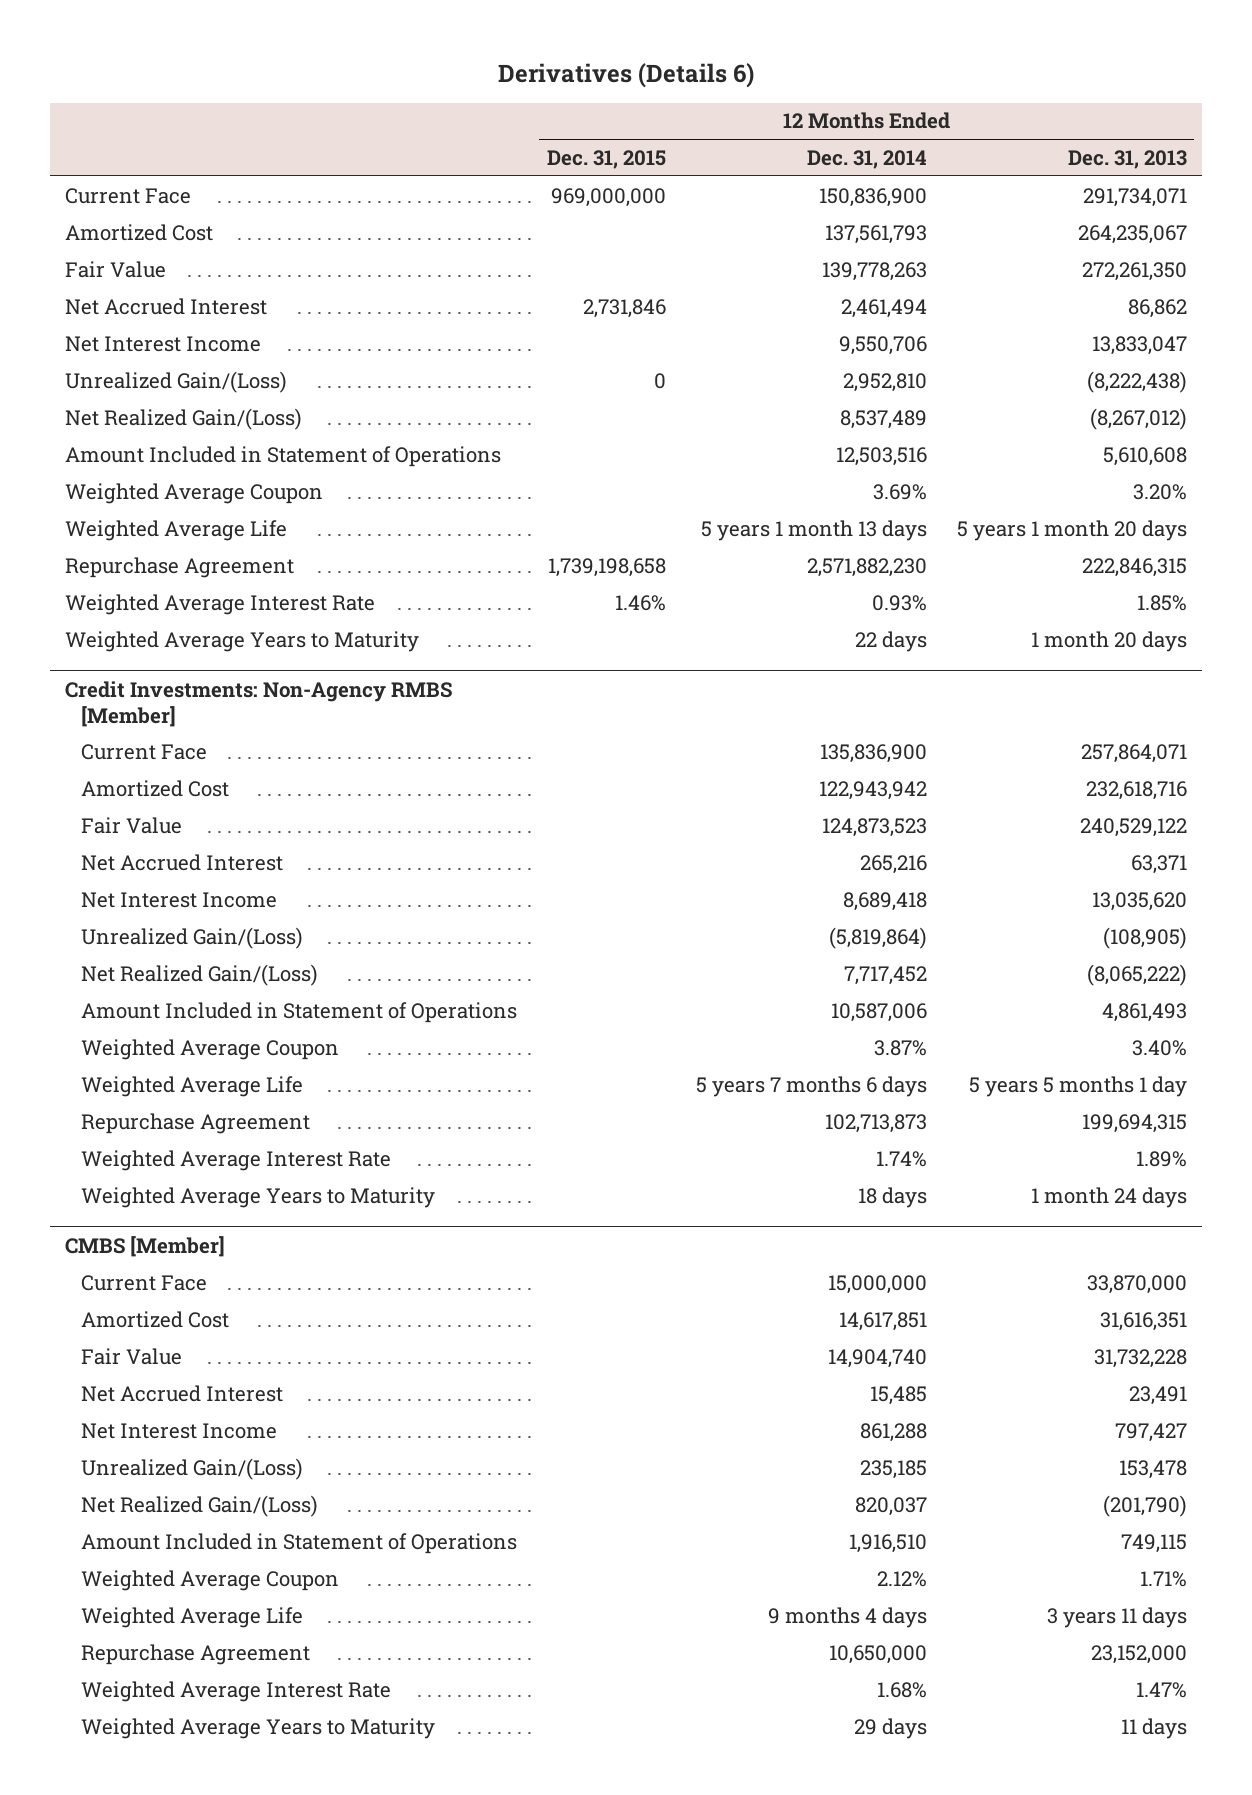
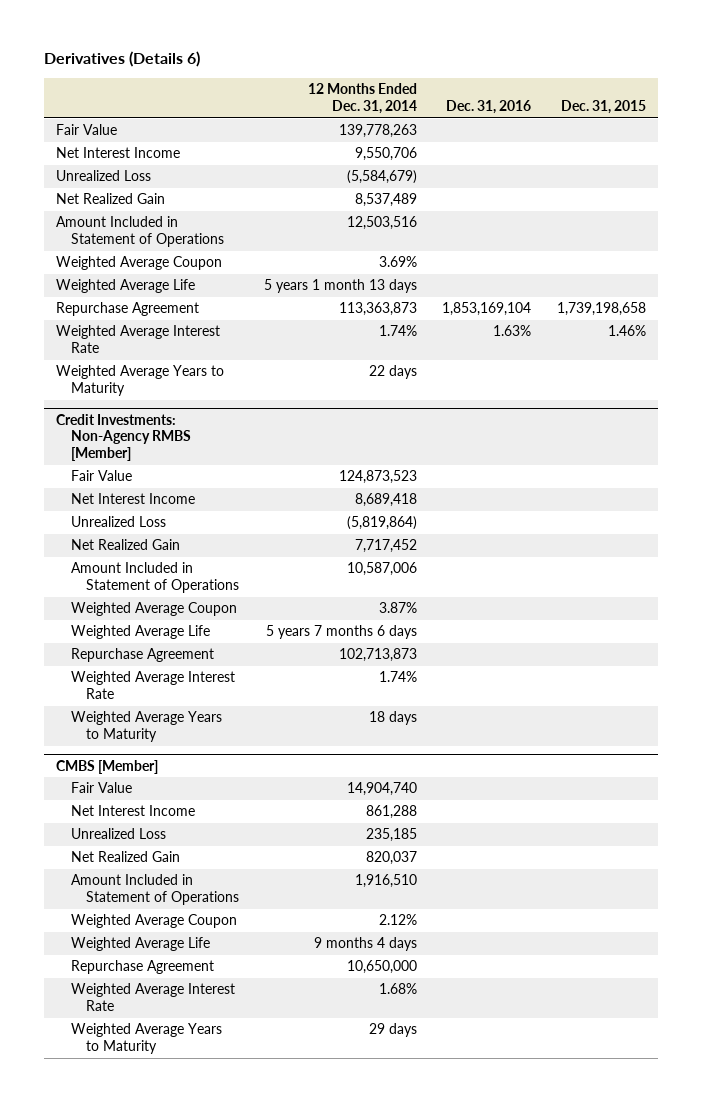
- | 12 Months Ended Dec. 31, 2015 | 12 Months Ended Dec. 31, 2014 | 12 Months Ended Dec. 31, 2013
+ | 12 Months Ended Dec. 31, 2014 | Dec. 31, 2016 | Dec. 31, 2015
- Current Face | 969,000,000 | 150,836,900 | 291,734,071
- Amortized Cost | | 137,561,793 | 264,235,067
- Net Accrued Interest | 2,731,846 | 2,461,494 | 86,862
- Unrealized Gain/(Loss) | 0 | 2,952,810 | (8,222,438)
- Net Realized Gain/(Loss) | | 8,537,489 | (8,267,012)
+ Unrealized Loss | (5,584,679) | |
+ Net Realized Gain | 8,537,489 | |
- Repurchase Agreement | 1,739,198,658 | 2,571,882,230 | 222,846,315
- Weighted Average Interest Rate | 1.46% | 0.93% | 1.85%
+ Repurchase Agreement | 113,363,873 | 1,853,169,104 | 1,739,198,658
+ Weighted Average Interest Rate | 1.74% | 1.63% | 1.46%
@ Credit Investments: Non-Agency RMBS [Member]
- Current Face | | 135,836,900 | 257,864,071
- Amortized Cost | | 122,943,942 | 232,618,716
- Net Accrued Interest | | 265,216 | 63,371
- Unrealized Gain/(Loss) | | (5,819,864) | (108,905)
- Net Realized Gain/(Loss) | | 7,717,452 | (8,065,222)
+ Unrealized Loss | (5,819,864) | |
+ Net Realized Gain | 7,717,452 | |
@ CMBS [Member]
- Current Face | | 15,000,000 | 33,870,000
- Amortized Cost | | 14,617,851 | 31,616,351
- Net Accrued Interest | | 15,485 | 23,491
- Unrealized Gain/(Loss) | | 235,185 | 153,478
- Net Realized Gain/(Loss) | | 820,037 | (201,790)
+ Unrealized Loss | 235,185 | |
+ Net Realized Gain | 820,037 | |

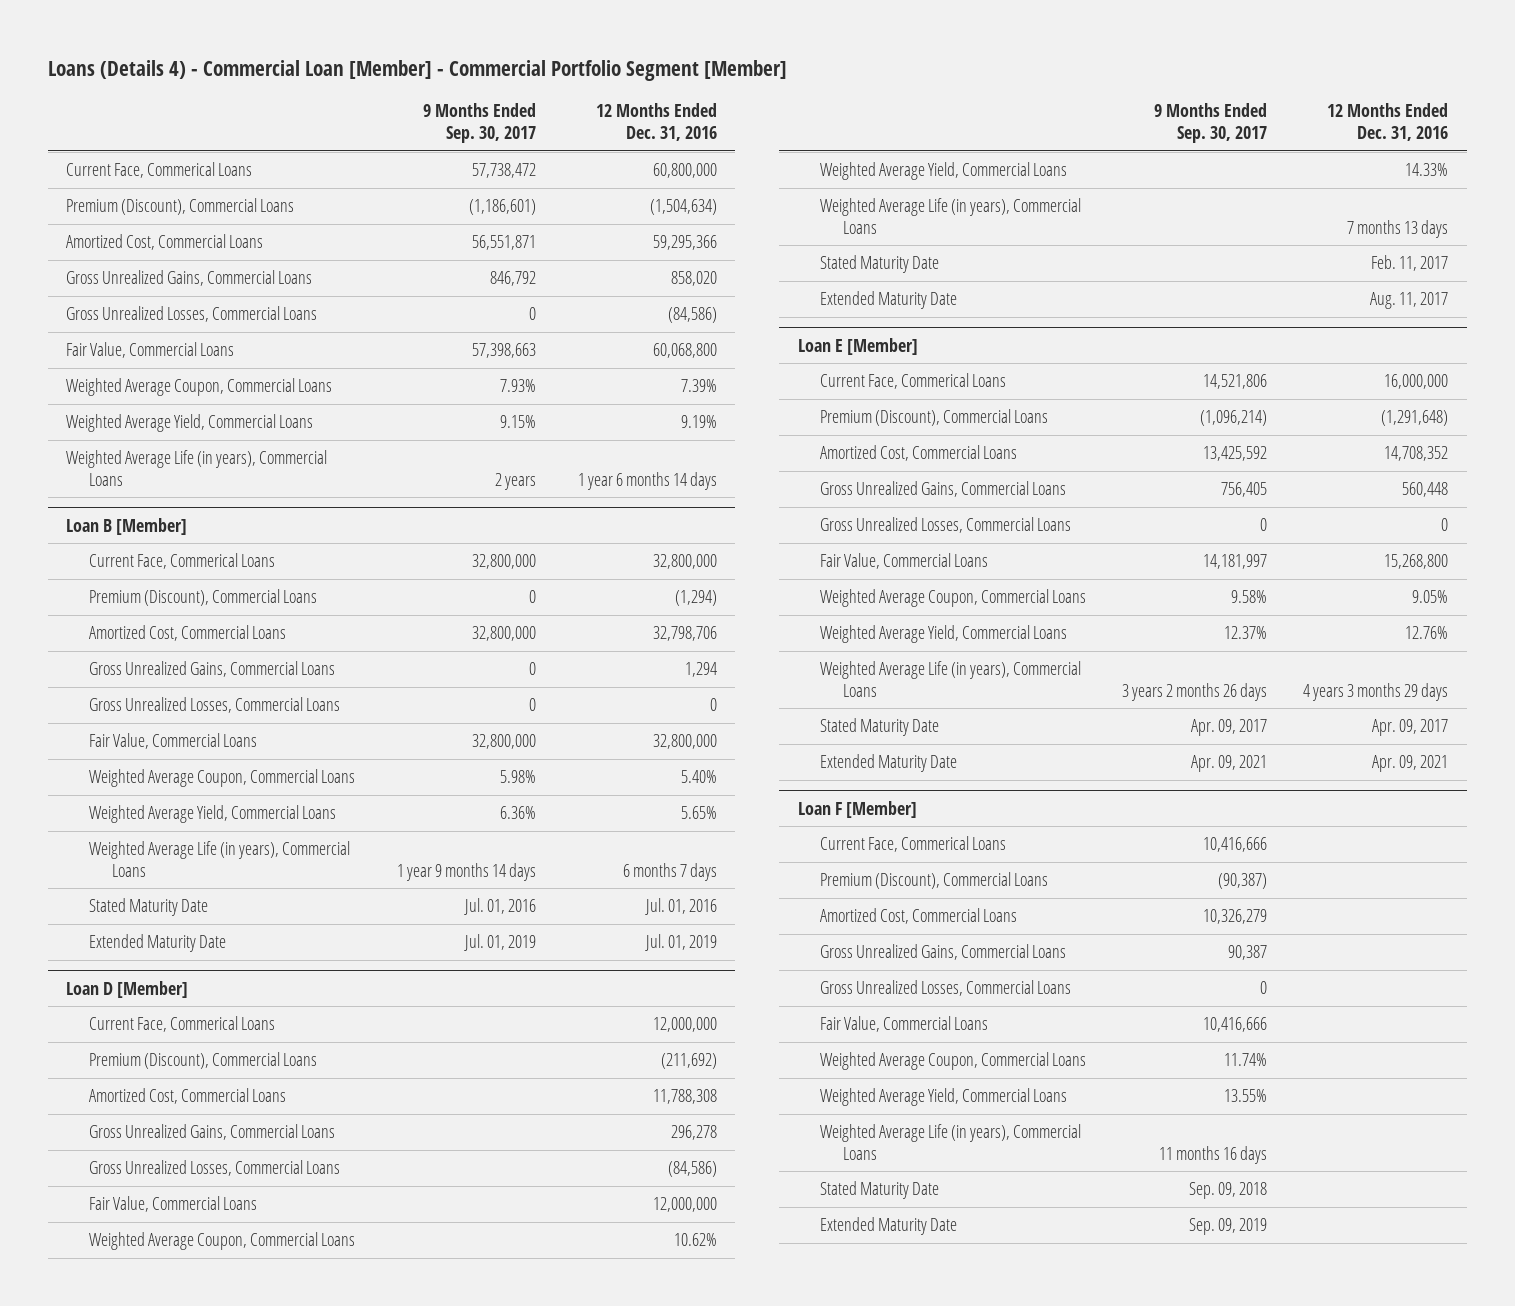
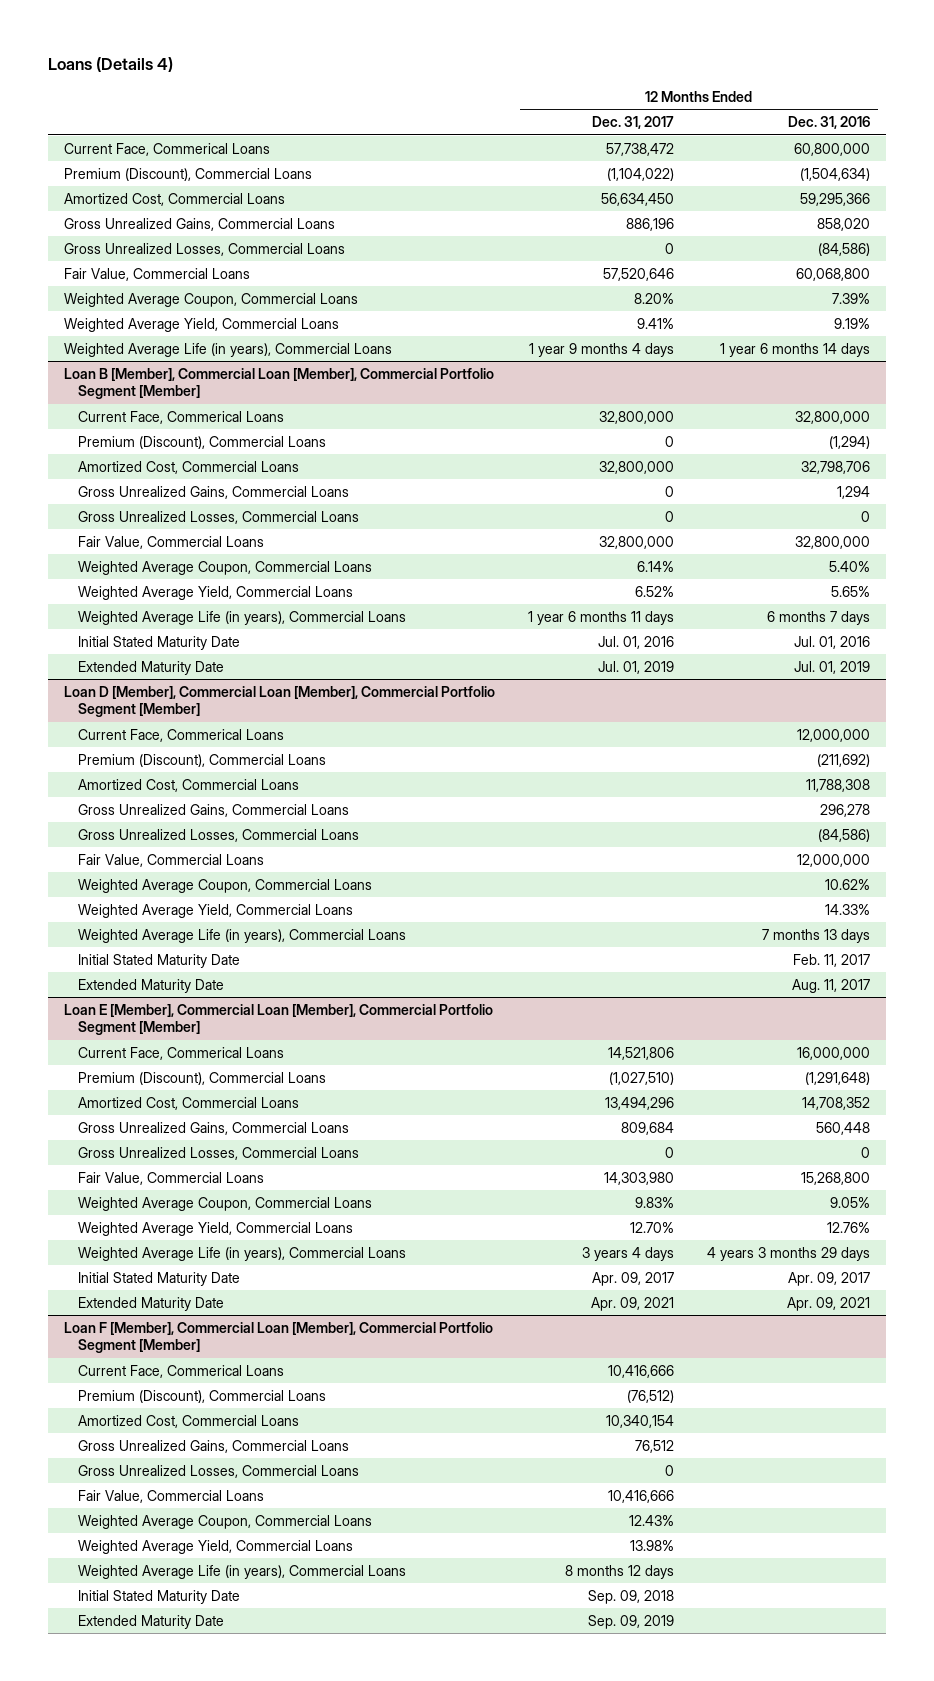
- Loans (Details 4) - Commercial Loan [Member] - Commercial Portfolio Segment [Member]
+ Loans (Details 4)
- | 9 Months Ended Sep. 30, 2017 | 12 Months Ended Dec. 31, 2016
+ | 12 Months Ended Dec. 31, 2017 | 12 Months Ended Dec. 31, 2016
- Loan B [Member]
+ Loan B [Member], Commercial Loan [Member], Commercial Portfolio Segment [Member]
- Stated Maturity Date | Jul. 01, 2016 | Jul. 01, 2016
+ Initial Stated Maturity Date | Jul. 01, 2016 | Jul. 01, 2016
- Loan D [Member]
+ Loan D [Member], Commercial Loan [Member], Commercial Portfolio Segment [Member]
- Stated Maturity Date | | Feb. 11, 2017
+ Initial Stated Maturity Date | | Feb. 11, 2017
- Loan E [Member]
+ Loan E [Member], Commercial Loan [Member], Commercial Portfolio Segment [Member]
- Stated Maturity Date | Apr. 09, 2017 | Apr. 09, 2017
+ Initial Stated Maturity Date | Apr. 09, 2017 | Apr. 09, 2017
- Loan F [Member]
+ Loan F [Member], Commercial Loan [Member], Commercial Portfolio Segment [Member]
- Stated Maturity Date | Sep. 09, 2018 |
+ Initial Stated Maturity Date | Sep. 09, 2018 |

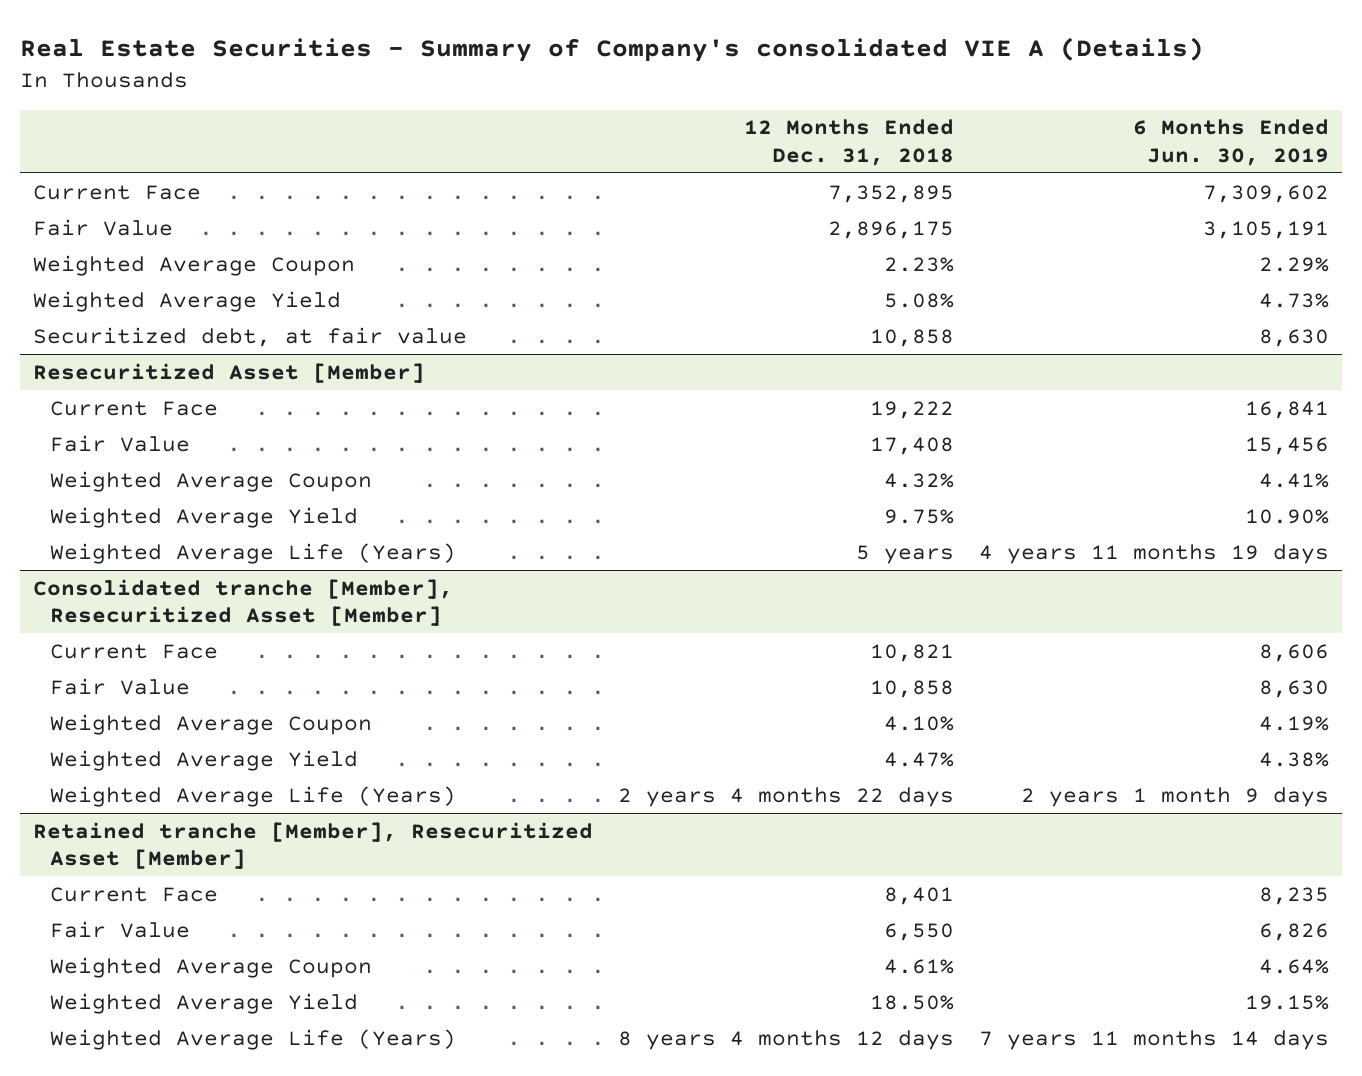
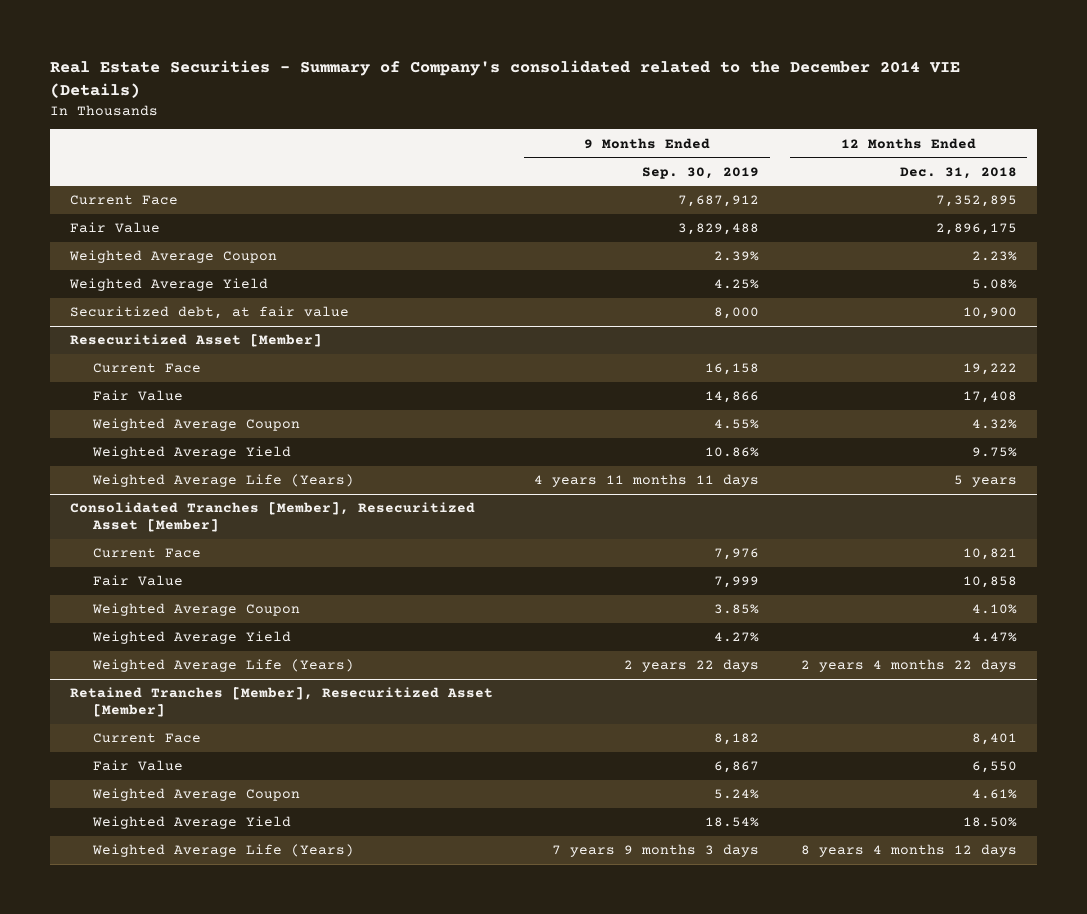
- Real Estate Securities - Summary of Company's consolidated VIE A (Details)
+ Real Estate Securities - Summary of Company's consolidated related to the December 2014 VIE (Details)
- | 12 Months Ended Dec. 31, 2018 | 6 Months Ended Jun. 30, 2019
+ | 9 Months Ended Sep. 30, 2019 | 12 Months Ended Dec. 31, 2018
- Securitized debt, at fair value | 10,858 | 8,630
+ Securitized debt, at fair value | 8,000 | 10,900
- Consolidated tranche [Member], Resecuritized Asset [Member]
+ Consolidated Tranches [Member], Resecuritized Asset [Member]
- Retained tranche [Member], Resecuritized Asset [Member]
+ Retained Tranches [Member], Resecuritized Asset [Member]

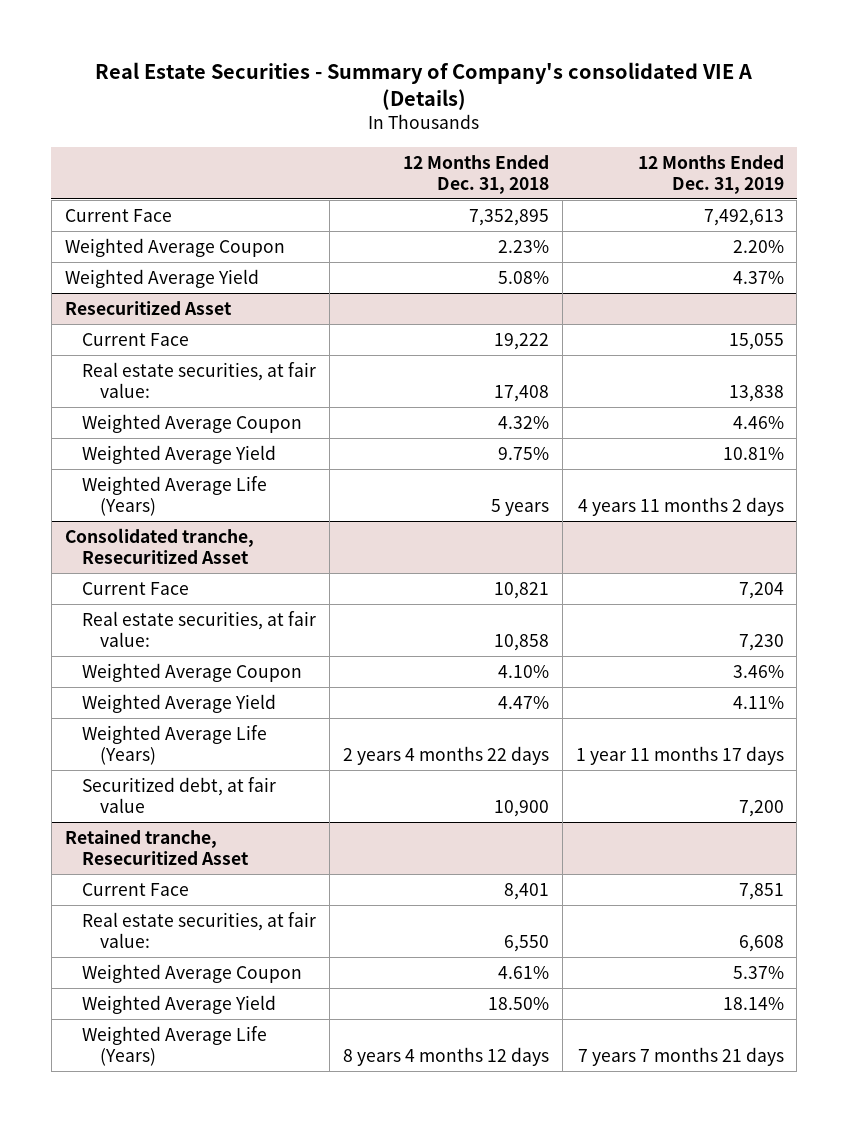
- Real Estate Securities - Summary of Company's consolidated related to the December 2014 VIE (Details)
+ Real Estate Securities - Summary of Company's consolidated VIE A (Details)
- | 9 Months Ended Sep. 30, 2019 | 12 Months Ended Dec. 31, 2018
+ | 12 Months Ended Dec. 31, 2018 | 12 Months Ended Dec. 31, 2019
- Fair Value | 3,829,488 | 2,896,175
- Securitized debt, at fair value | 8,000 | 10,900
- Resecuritized Asset [Member]
+ Resecuritized Asset
- Fair Value | 14,866 | 17,408
+ Real estate securities, at fair value: | 17,408 | 13,838
- Consolidated Tranches [Member], Resecuritized Asset [Member]
+ Consolidated tranche, Resecuritized Asset
- Fair Value | 7,999 | 10,858
+ Real estate securities, at fair value: | 10,858 | 7,230
- Retained Tranches [Member], Resecuritized Asset [Member]
+ Securitized debt, at fair value | 10,900 | 7,200
+ Retained tranche, Resecuritized Asset
- Fair Value | 6,867 | 6,550
+ Real estate securities, at fair value: | 6,550 | 6,608

